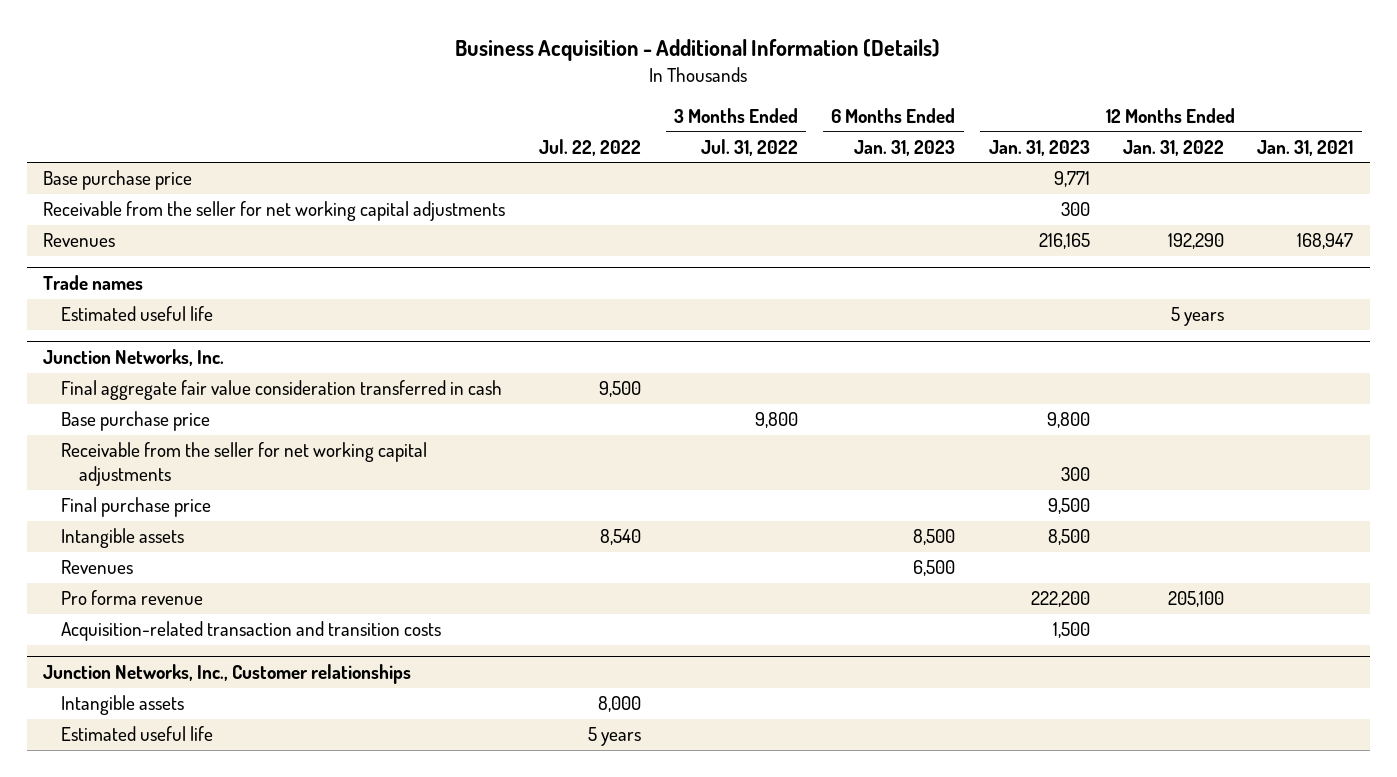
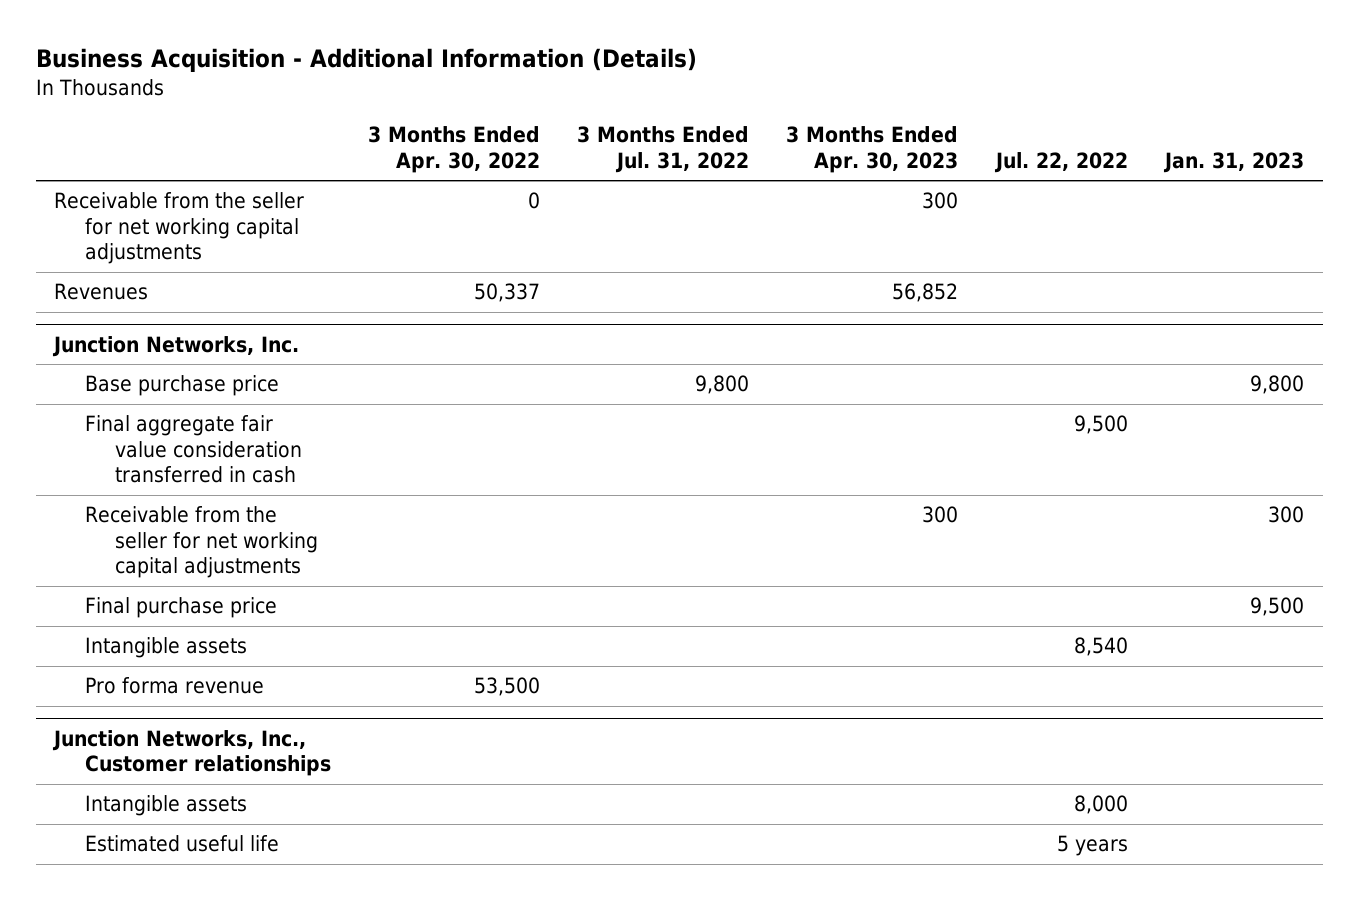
- | Jul. 22, 2022 | 3 Months Ended Jul. 31, 2022 | 6 Months Ended Jan. 31, 2023 | 12 Months Ended Jan. 31, 2023 | 12 Months Ended Jan. 31, 2022 | 12 Months Ended Jan. 31, 2021
+ | 3 Months Ended Apr. 30, 2022 | 3 Months Ended Jul. 31, 2022 | 3 Months Ended Apr. 30, 2023 | Jul. 22, 2022 | Jan. 31, 2023
- Base purchase price | | | | 9,771 | |
- Trade names
- Estimated useful life | | | | | 5 years |
@ Junction Networks, Inc.
moved down: Final aggregate fair value consideration transferred in cash | | | | 9,500 |
- Revenues | | | 6,500 | | |
- Acquisition-related transaction and transition costs | | | | 1,500 | |

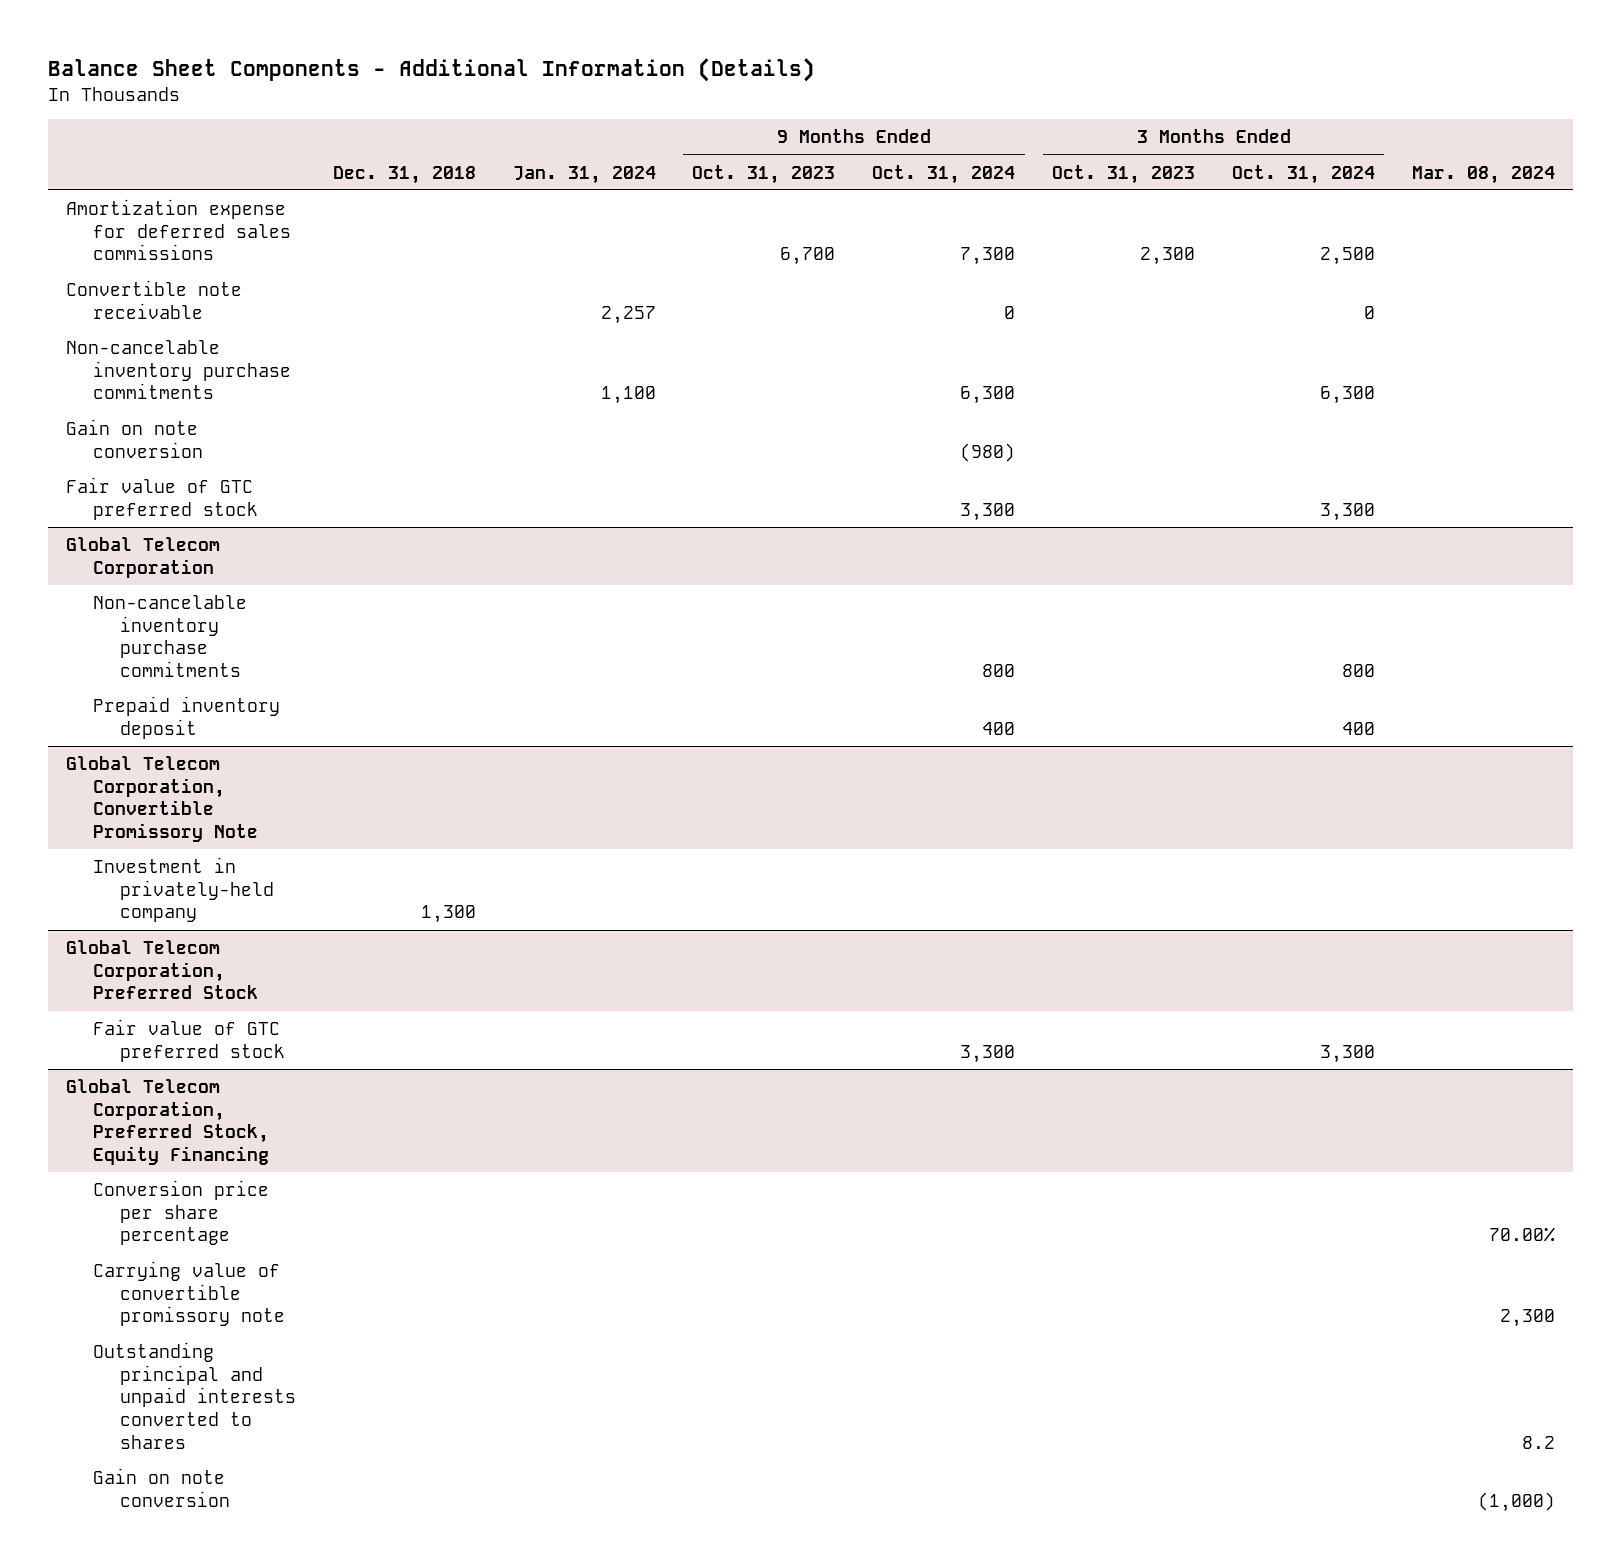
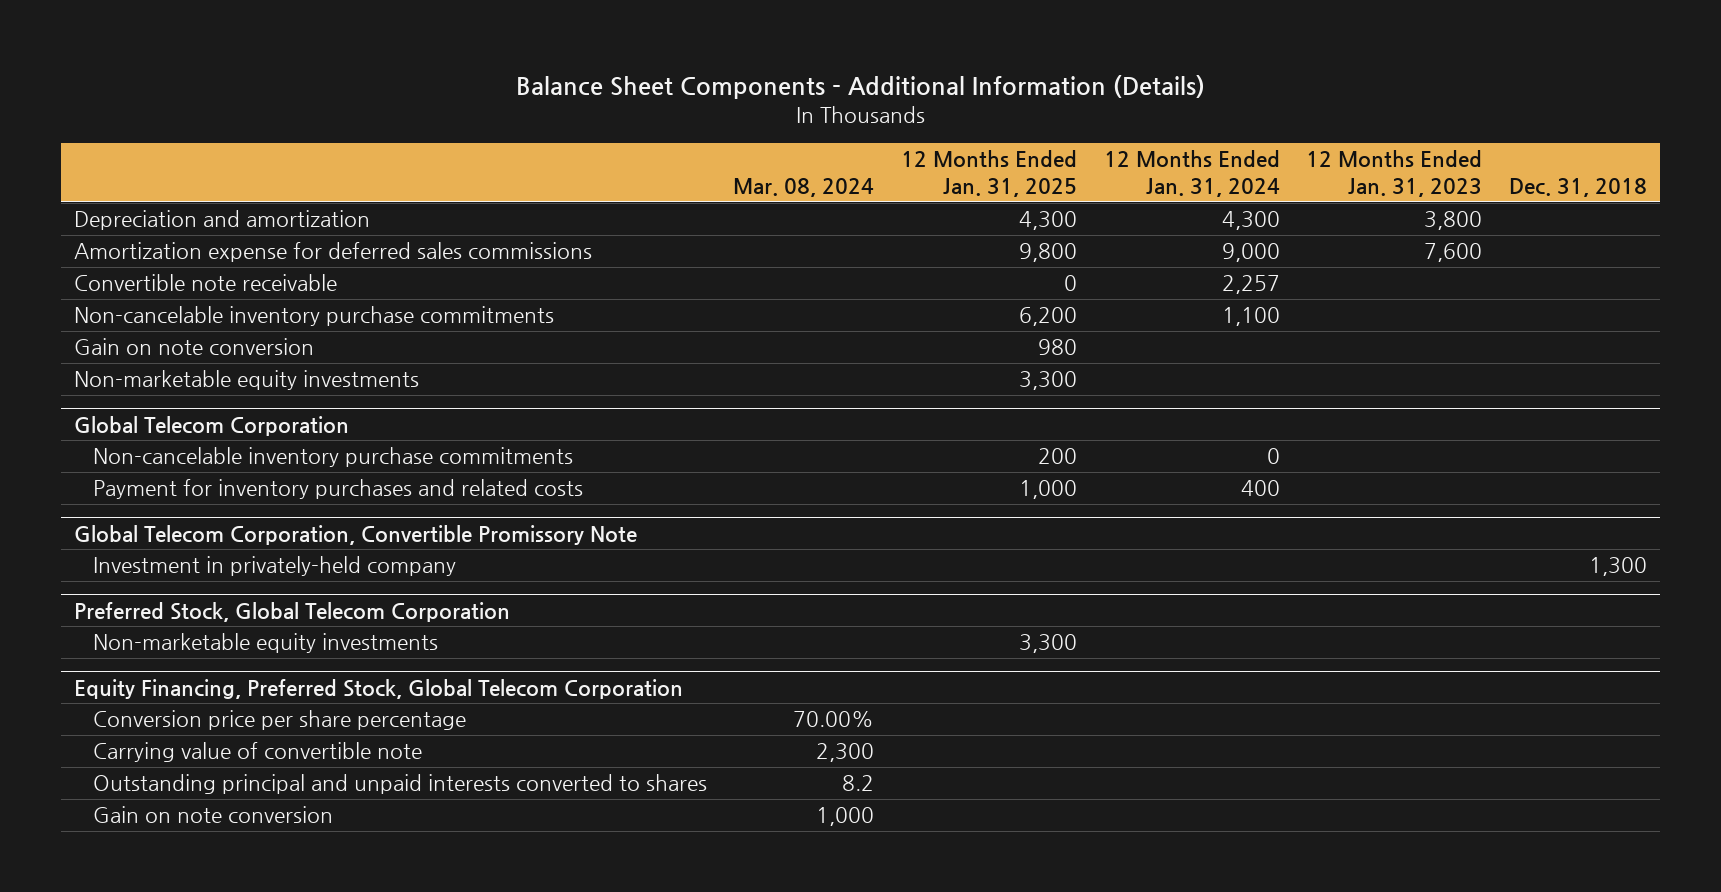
- | Dec. 31, 2018 | Jan. 31, 2024 | 9 Months Ended Oct. 31, 2023 | 9 Months Ended Oct. 31, 2024 | 3 Months Ended Oct. 31, 2023 | 3 Months Ended Oct. 31, 2024 | Mar. 08, 2024
+ | Mar. 08, 2024 | 12 Months Ended Jan. 31, 2025 | 12 Months Ended Jan. 31, 2024 | 12 Months Ended Jan. 31, 2023 | Dec. 31, 2018
+ Depreciation and amortization | | 4,300 | 4,300 | 3,800 |
- Fair value of GTC preferred stock | | | | 3,300 | | 3,300 |
+ Non-marketable equity investments | | 3,300 | | |
@ Global Telecom Corporation
- Prepaid inventory deposit | | | | 400 | | 400 |
+ Payment for inventory purchases and related costs | | 1,000 | 400 | |
- Global Telecom Corporation, Preferred Stock
- Fair value of GTC preferred stock | | | | 3,300 | | 3,300 |
- Global Telecom Corporation, Preferred Stock, Equity Financing
+ Preferred Stock, Global Telecom Corporation
+ Non-marketable equity investments | | 3,300 | | |
+ Equity Financing, Preferred Stock, Global Telecom Corporation
- Carrying value of convertible promissory note | | | | | | | 2,300
+ Carrying value of convertible note | 2,300 | | | |
- Gain on note conversion | | | | | | | (1,000)
+ Gain on note conversion | 1,000 | | | |

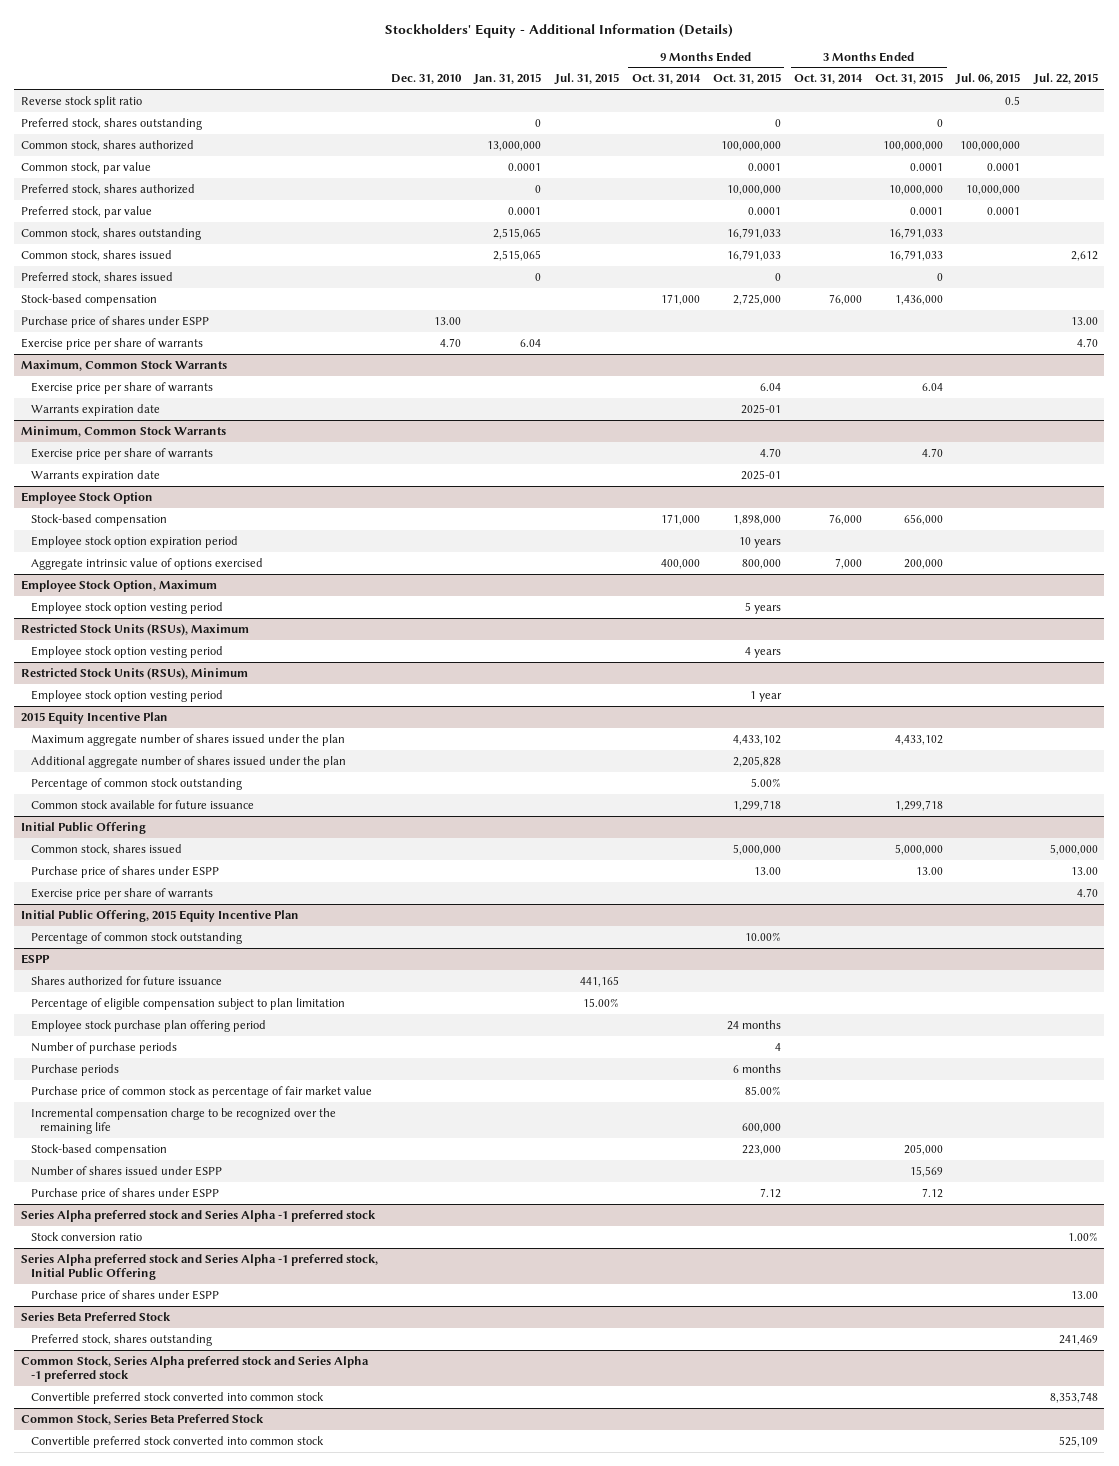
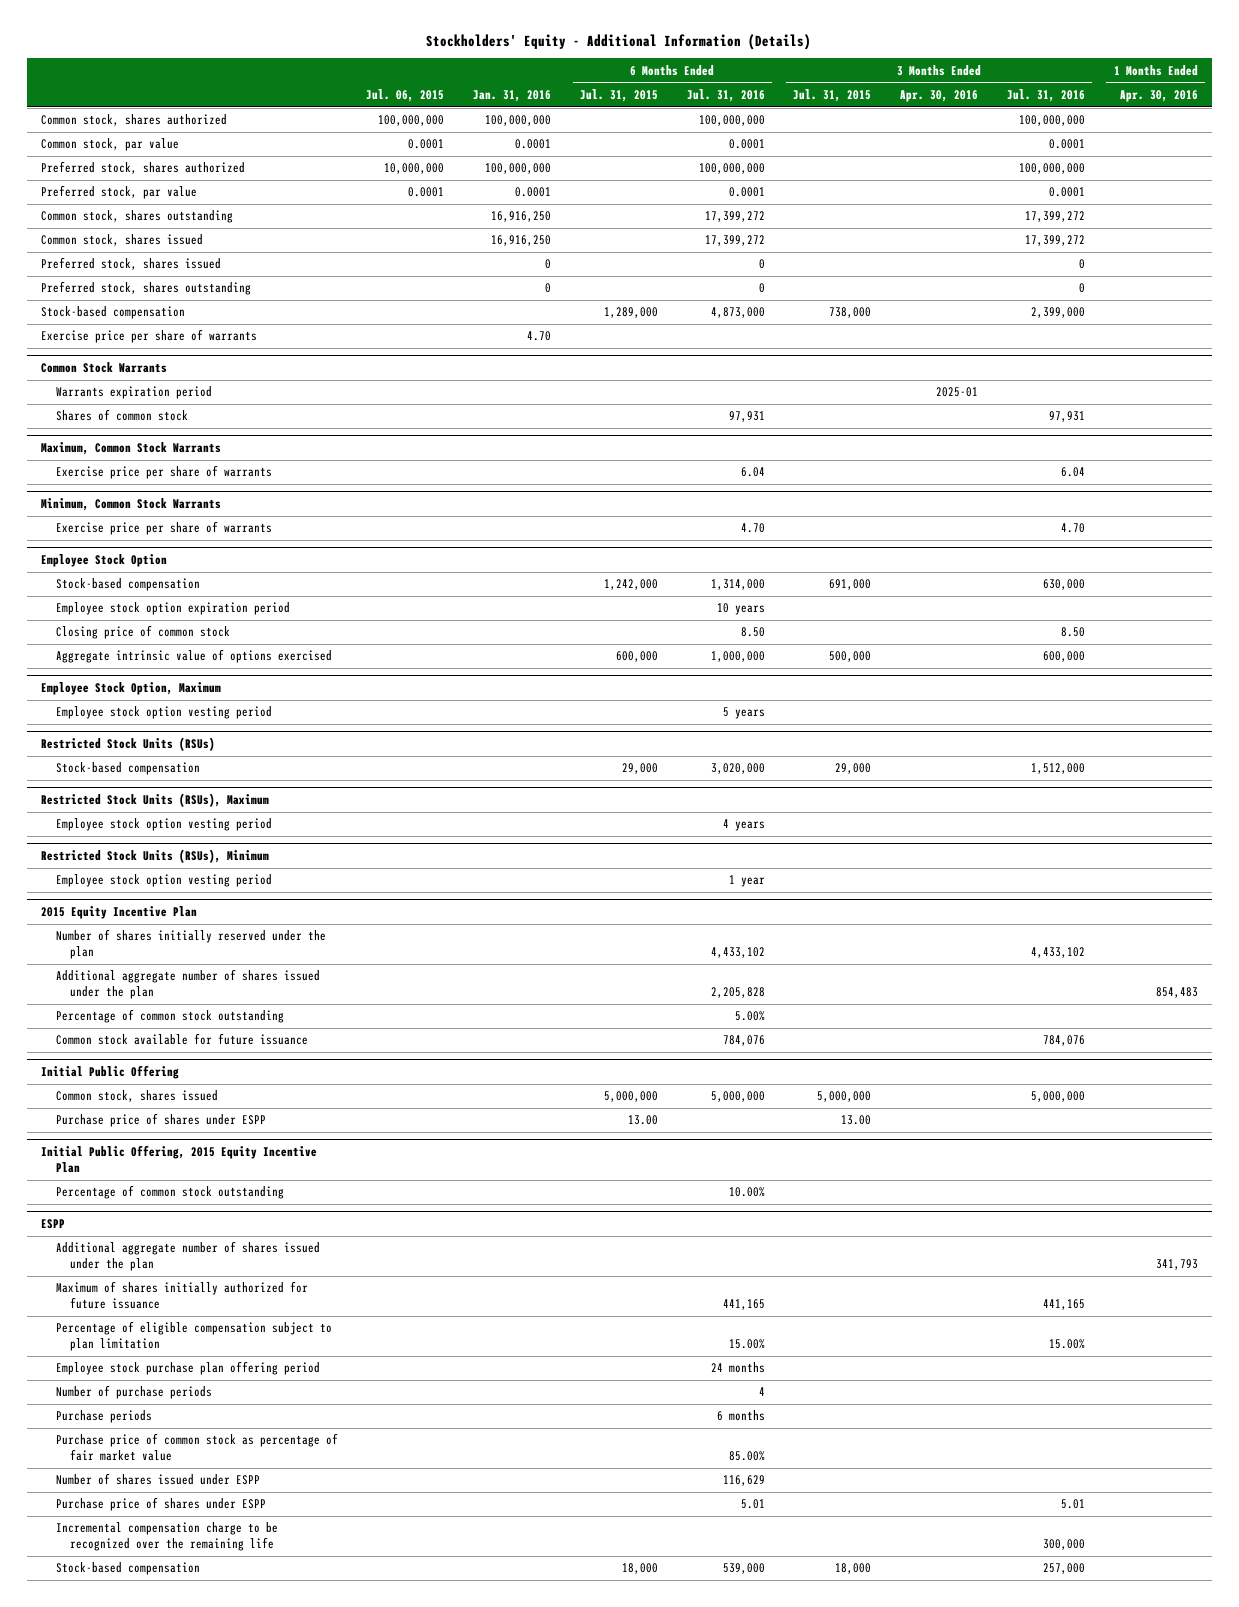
- | Dec. 31, 2010 | Jan. 31, 2015 | Jul. 31, 2015 | 9 Months Ended Oct. 31, 2014 | 9 Months Ended Oct. 31, 2015 | 3 Months Ended Oct. 31, 2014 | 3 Months Ended Oct. 31, 2015 | Jul. 06, 2015 | Jul. 22, 2015
+ | Jul. 06, 2015 | Jan. 31, 2016 | 6 Months Ended Jul. 31, 2015 | 6 Months Ended Jul. 31, 2016 | 3 Months Ended Jul. 31, 2015 | 3 Months Ended Apr. 30, 2016 | 3 Months Ended Jul. 31, 2016 | 1 Months Ended Apr. 30, 2016
- Reverse stock split ratio | | | | | | | | 0.5 |
moved down: Preferred stock, shares outstanding | | 0 | | 0 | | | 0 |
- Purchase price of shares under ESPP | 13.00 | | | | | | | | 13.00
+ Common Stock Warrants
+ Warrants expiration period | | | | | | 2025-01 | |
+ Shares of common stock | | | | 97,931 | | | 97,931 |
@ Maximum, Common Stock Warrants
- Warrants expiration date | | | | | 2025-01 | | | |
@ Minimum, Common Stock Warrants
- Warrants expiration date | | | | | 2025-01 | | | |
@ Employee Stock Option
+ Closing price of common stock | | | | 8.50 | | | 8.50 |
+ Restricted Stock Units (RSUs)
+ Stock-based compensation | | | 29,000 | 3,020,000 | 29,000 | | 1,512,000 |
@ 2015 Equity Incentive Plan
- Maximum aggregate number of shares issued under the plan | | | | | 4,433,102 | | 4,433,102 | |
+ Number of shares initially reserved under the plan | | | | 4,433,102 | | | 4,433,102 |
@ Initial Public Offering
- Exercise price per share of warrants | | | | | | | | | 4.70
@ ESPP
- Shares authorized for future issuance | | | 441,165 | | | | | |
+ Additional aggregate number of shares issued under the plan | | | | | | | | 341,793
+ Maximum of shares initially authorized for future issuance | | | | 441,165 | | | 441,165 |
- Series Alpha preferred stock and Series Alpha -1 preferred stock
- Stock conversion ratio | | | | | | | | | 1.00%
- Series Alpha preferred stock and Series Alpha -1 preferred stock, Initial Public Offering
- Purchase price of shares under ESPP | | | | | | | | | 13.00
- Series Beta Preferred Stock
- Preferred stock, shares outstanding | | | | | | | | | 241,469
- Common Stock, Series Alpha preferred stock and Series Alpha -1 preferred stock
- Convertible preferred stock converted into common stock | | | | | | | | | 8,353,748
- Common Stock, Series Beta Preferred Stock
- Convertible preferred stock converted into common stock | | | | | | | | | 525,109
@ ESPP
moved down: Incremental compensation charge to be recognized over the remaining life | | | | | | | 300,000 |
moved down: Stock-based compensation | | | 18,000 | 539,000 | 18,000 | | 257,000 |

